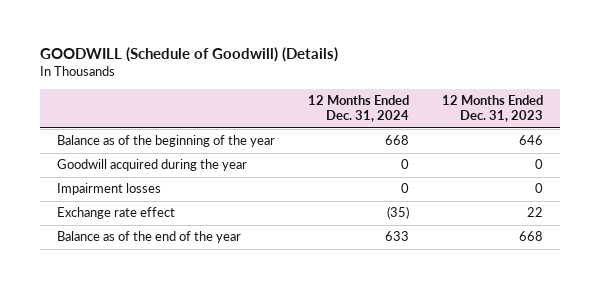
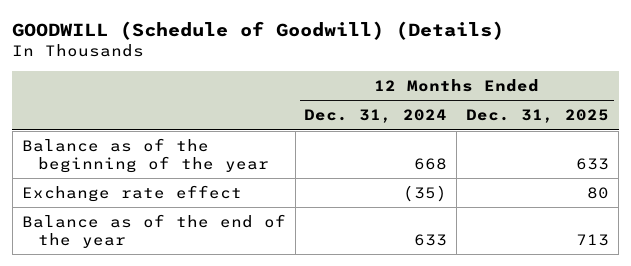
- | 12 Months Ended Dec. 31, 2024 | 12 Months Ended Dec. 31, 2023
+ | 12 Months Ended Dec. 31, 2024 | 12 Months Ended Dec. 31, 2025
- Goodwill acquired during the year | 0 | 0
- Impairment losses | 0 | 0

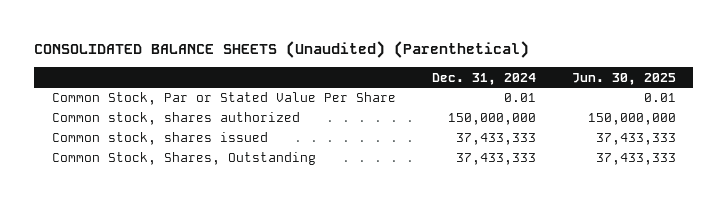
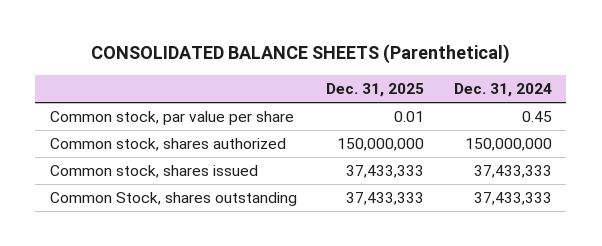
- CONSOLIDATED BALANCE SHEETS (Unaudited) (Parenthetical)
+ CONSOLIDATED BALANCE SHEETS (Parenthetical)
- | Dec. 31, 2024 | Jun. 30, 2025
+ | Dec. 31, 2025 | Dec. 31, 2024
- Common Stock, Par or Stated Value Per Share | 0.01 | 0.01
+ Common stock, par value per share | 0.01 | 0.45
- Common Stock, Shares, Outstanding | 37,433,333 | 37,433,333
+ Common Stock, shares outstanding | 37,433,333 | 37,433,333

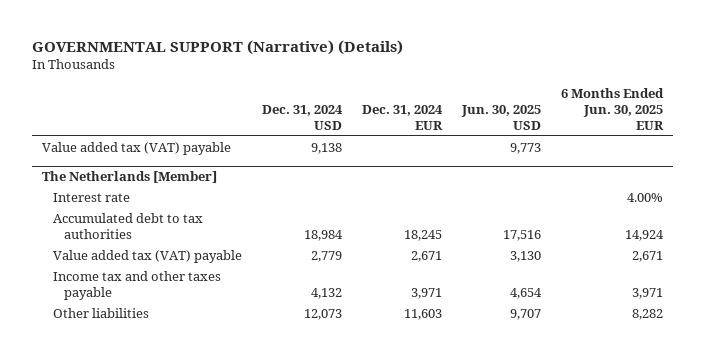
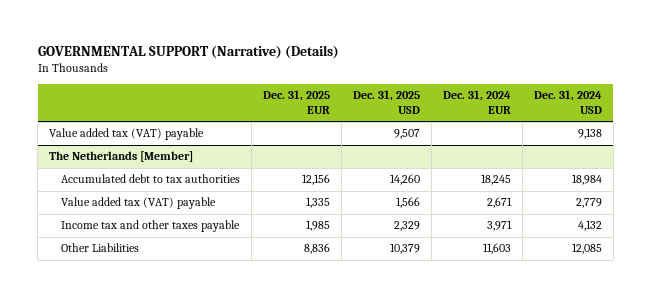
- | Dec. 31, 2024 USD | Dec. 31, 2024 EUR | Jun. 30, 2025 USD | 6 Months Ended Jun. 30, 2025 EUR
+ | Dec. 31, 2025 EUR | Dec. 31, 2025 USD | Dec. 31, 2024 EUR | Dec. 31, 2024 USD
@ The Netherlands [Member]
- Interest rate | | | | 4.00%
- Other liabilities | 12,073 | 11,603 | 9,707 | 8,282
+ Other Liabilities | 8,836 | 10,379 | 11,603 | 12,085

